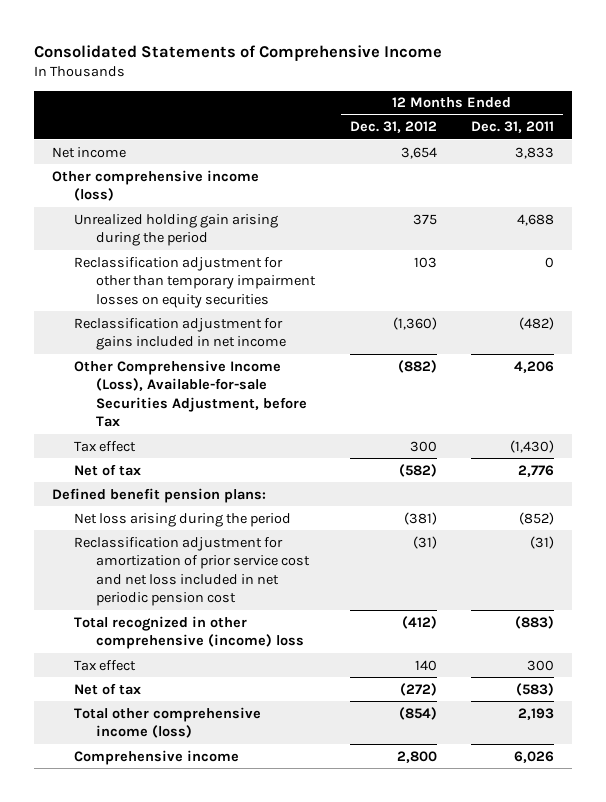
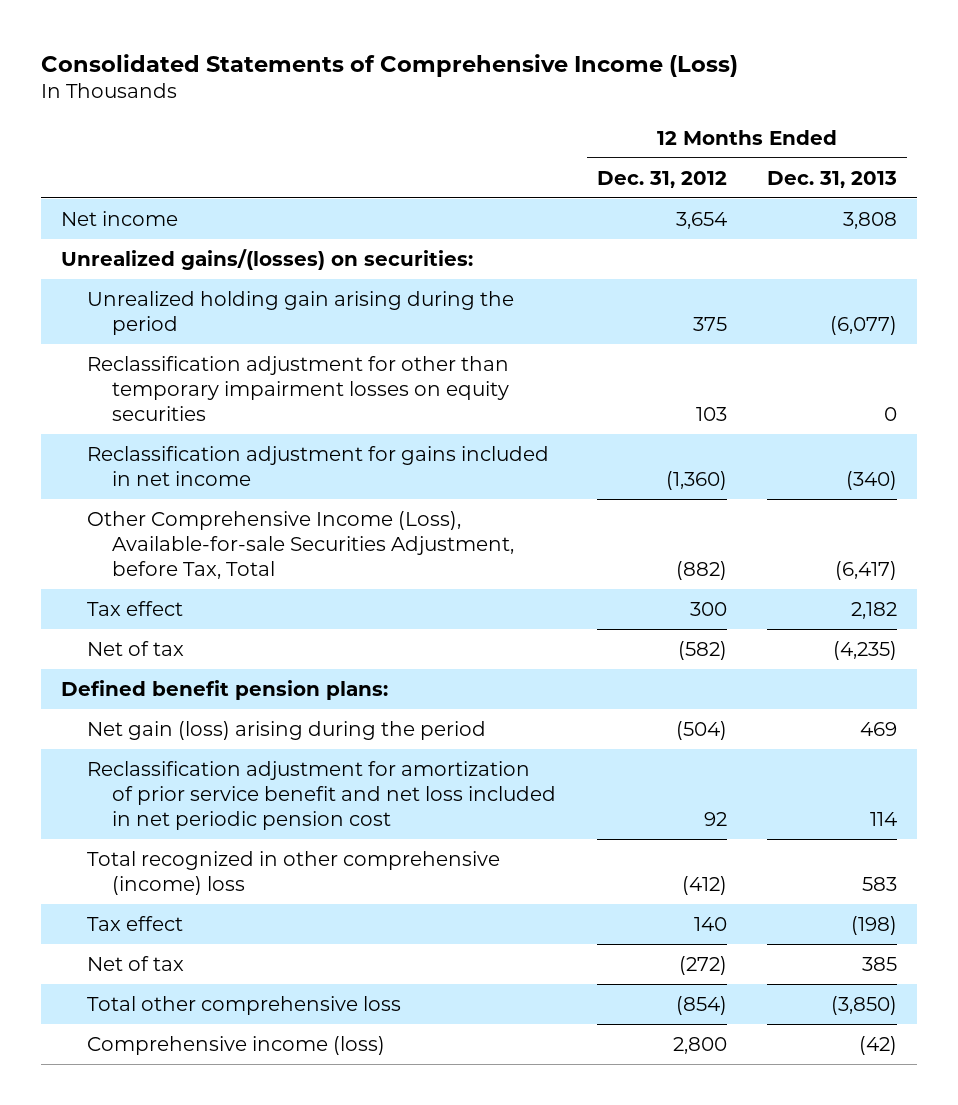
- Consolidated Statements of Comprehensive Income
+ Consolidated Statements of Comprehensive Income (Loss)
- | 12 Months Ended Dec. 31, 2012 | 12 Months Ended Dec. 31, 2011
+ | 12 Months Ended Dec. 31, 2012 | 12 Months Ended Dec. 31, 2013
- Other comprehensive income (loss)
+ Unrealized gains/(losses) on securities:
- Other Comprehensive Income (Loss), Available-for-sale Securities Adjustment, before Tax | (882) | 4,206
+ Other Comprehensive Income (Loss), Available-for-sale Securities Adjustment, before Tax, Total | (882) | (6,417)
- Net loss arising during the period | (381) | (852)
- Reclassification adjustment for amortization of prior service cost and net loss included in net periodic pension cost | (31) | (31)
+ Net gain (loss) arising during the period | (504) | 469
+ Reclassification adjustment for amortization of prior service benefit and net loss included in net periodic pension cost | 92 | 114
- Total other comprehensive income (loss) | (854) | 2,193
- Comprehensive income | 2,800 | 6,026
+ Total other comprehensive loss | (854) | (3,850)
+ Comprehensive income (loss) | 2,800 | (42)

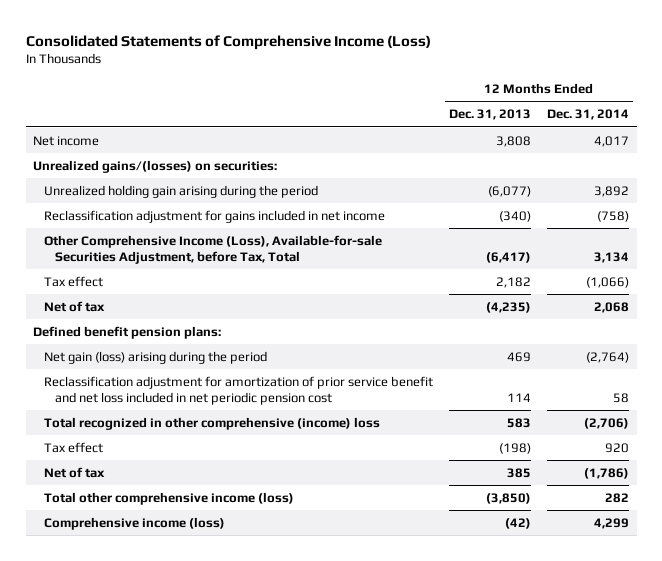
- | 12 Months Ended Dec. 31, 2012 | 12 Months Ended Dec. 31, 2013
+ | 12 Months Ended Dec. 31, 2013 | 12 Months Ended Dec. 31, 2014
- Reclassification adjustment for other than temporary impairment losses on equity securities | 103 | 0
- Total other comprehensive loss | (854) | (3,850)
+ Total other comprehensive income (loss) | (3,850) | 282

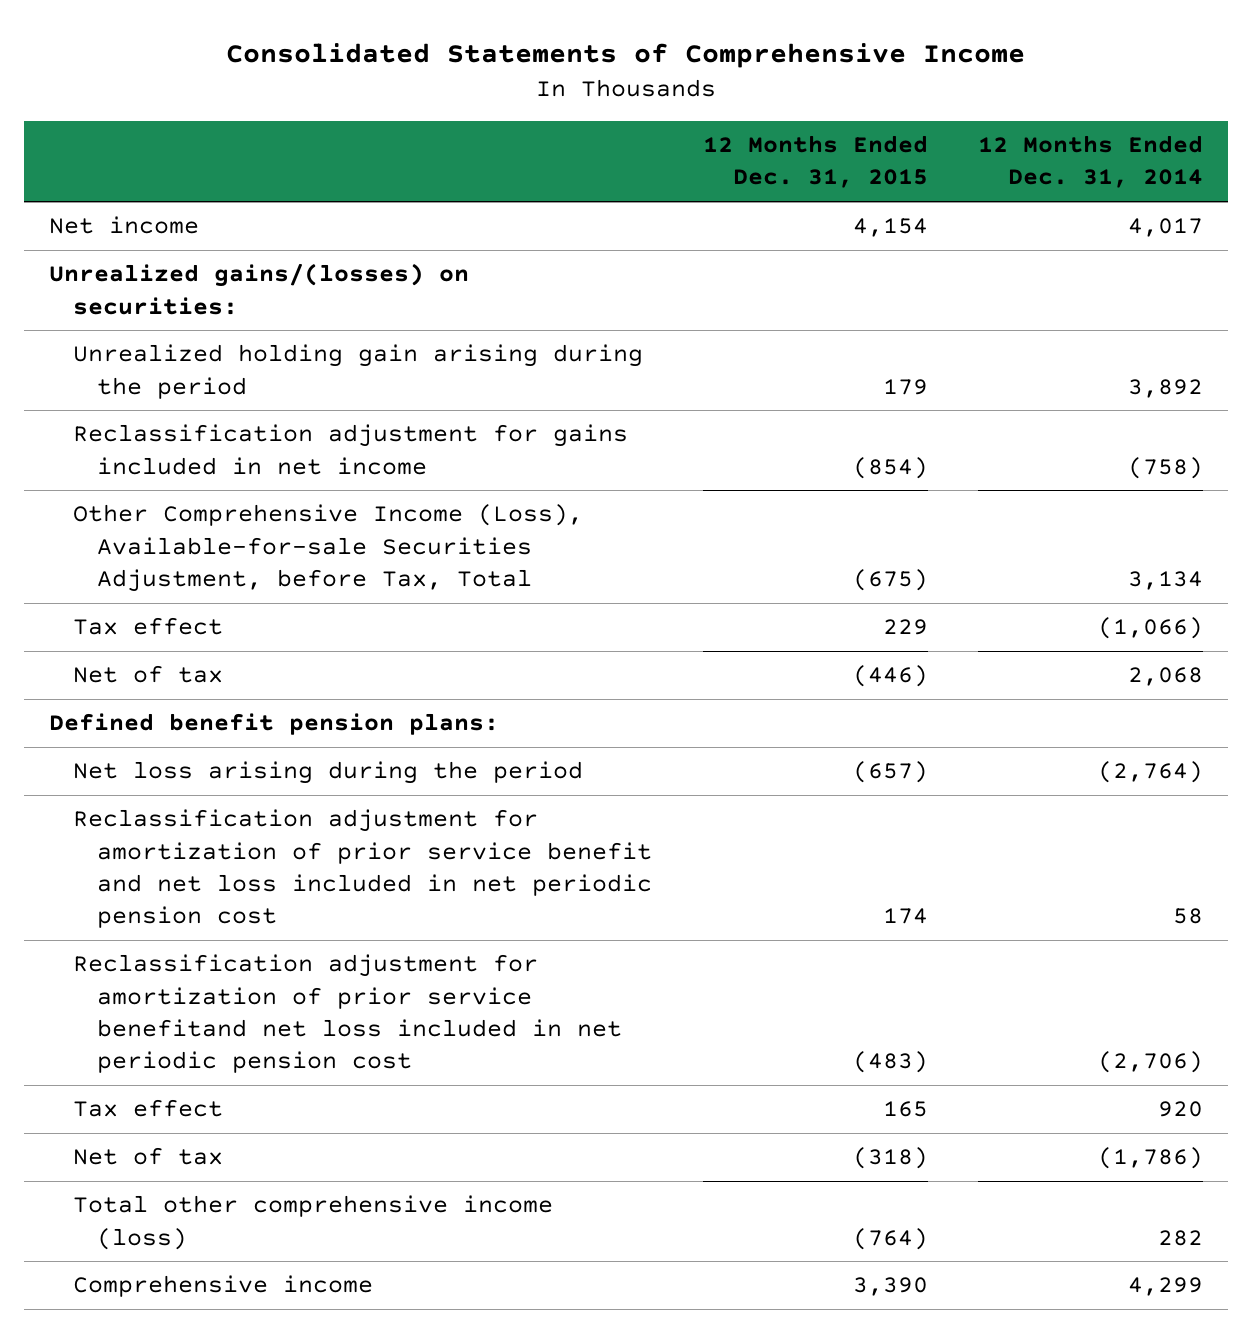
- Consolidated Statements of Comprehensive Income (Loss)
+ Consolidated Statements of Comprehensive Income
- | 12 Months Ended Dec. 31, 2013 | 12 Months Ended Dec. 31, 2014
+ | 12 Months Ended Dec. 31, 2015 | 12 Months Ended Dec. 31, 2014
- Net gain (loss) arising during the period | 469 | (2,764)
+ Net loss arising during the period | (657) | (2,764)
- Total recognized in other comprehensive (income) loss | 583 | (2,706)
+ Reclassification adjustment for amortization of prior service benefitand net loss included in net periodic pension cost | (483) | (2,706)
- Comprehensive income (loss) | (42) | 4,299
+ Comprehensive income | 3,390 | 4,299

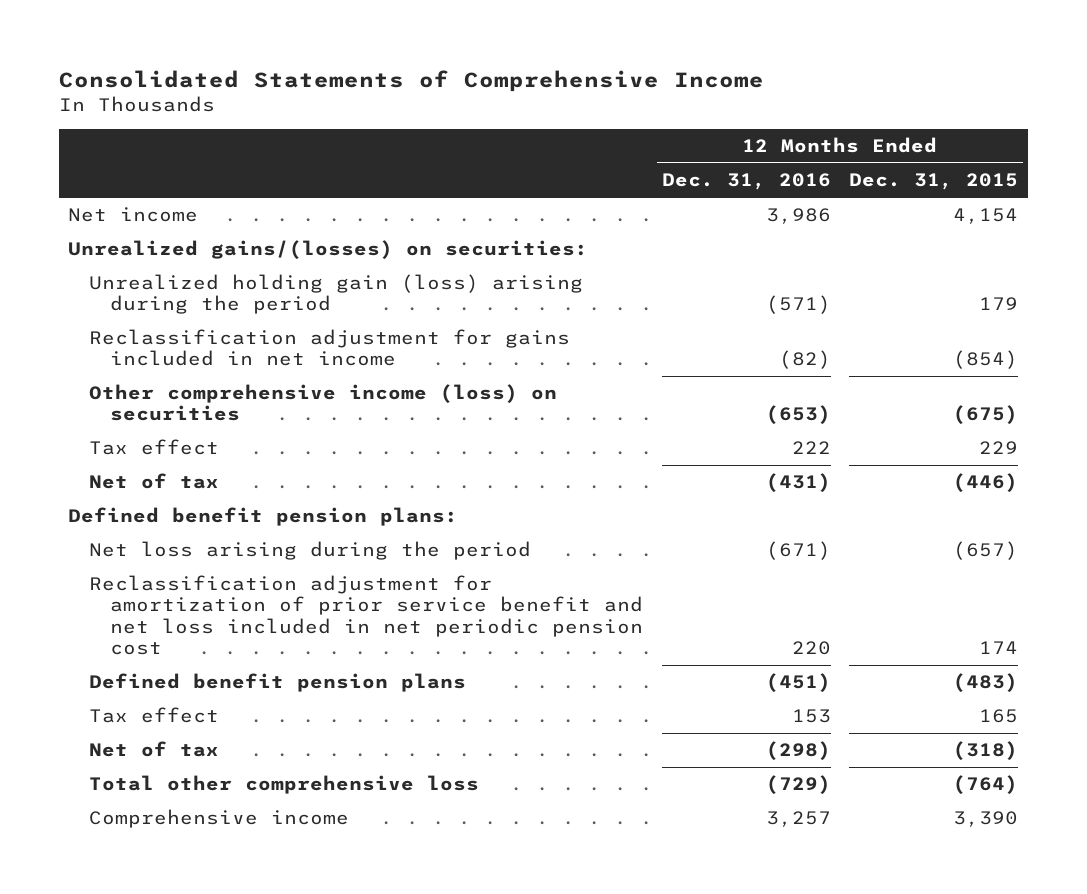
- | 12 Months Ended Dec. 31, 2015 | 12 Months Ended Dec. 31, 2014
+ | 12 Months Ended Dec. 31, 2016 | 12 Months Ended Dec. 31, 2015
- Unrealized holding gain arising during the period | 179 | 3,892
+ Unrealized holding gain (loss) arising during the period | (571) | 179
- Other Comprehensive Income (Loss), Available-for-sale Securities Adjustment, before Tax, Total | (675) | 3,134
+ Other comprehensive income (loss) on securities | (653) | (675)
- Reclassification adjustment for amortization of prior service benefitand net loss included in net periodic pension cost | (483) | (2,706)
+ Defined benefit pension plans | (451) | (483)
- Total other comprehensive income (loss) | (764) | 282
+ Total other comprehensive loss | (729) | (764)

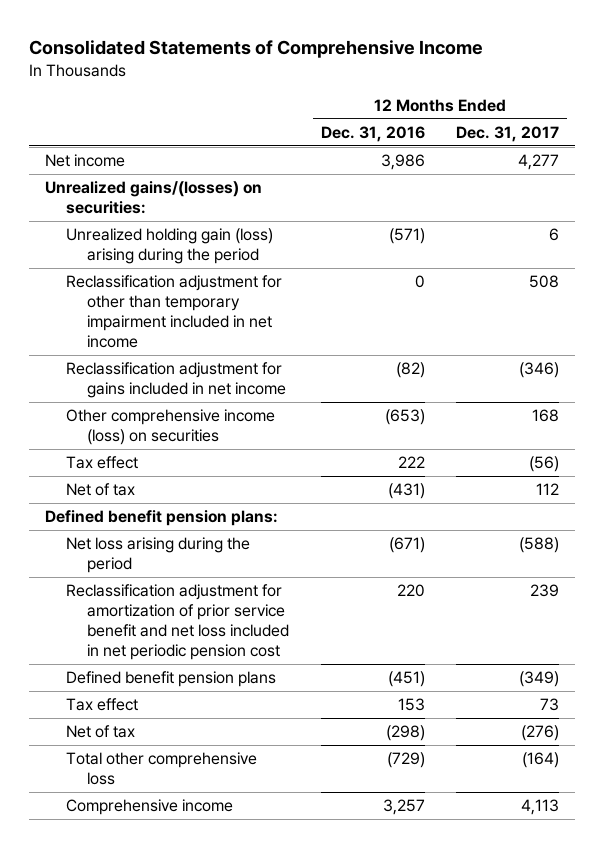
- | 12 Months Ended Dec. 31, 2016 | 12 Months Ended Dec. 31, 2015
+ | 12 Months Ended Dec. 31, 2016 | 12 Months Ended Dec. 31, 2017
+ Reclassification adjustment for other than temporary impairment included in net income | 0 | 508

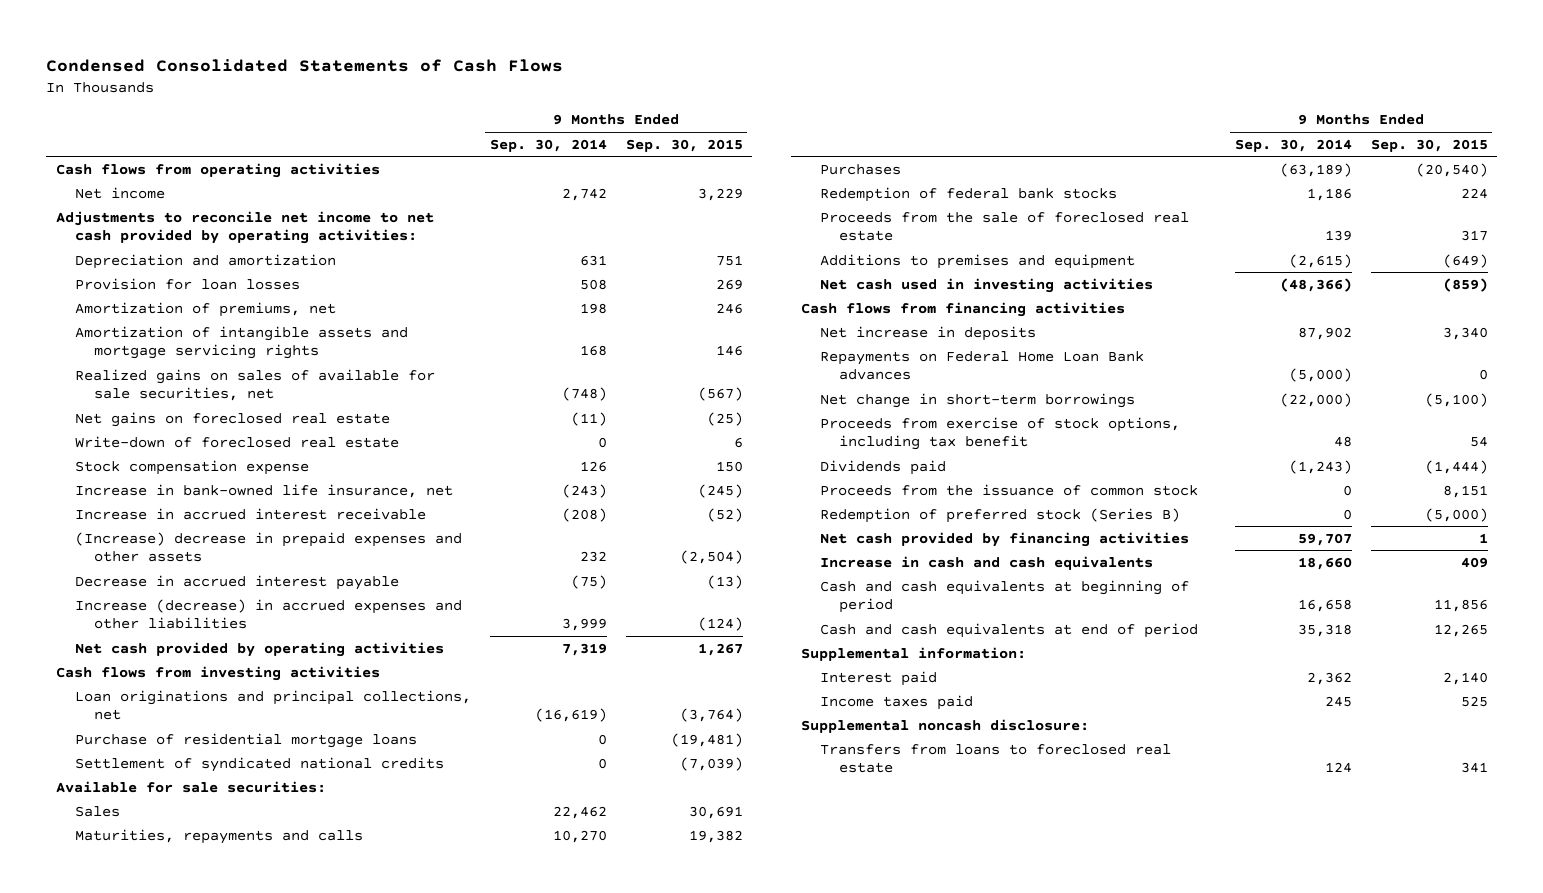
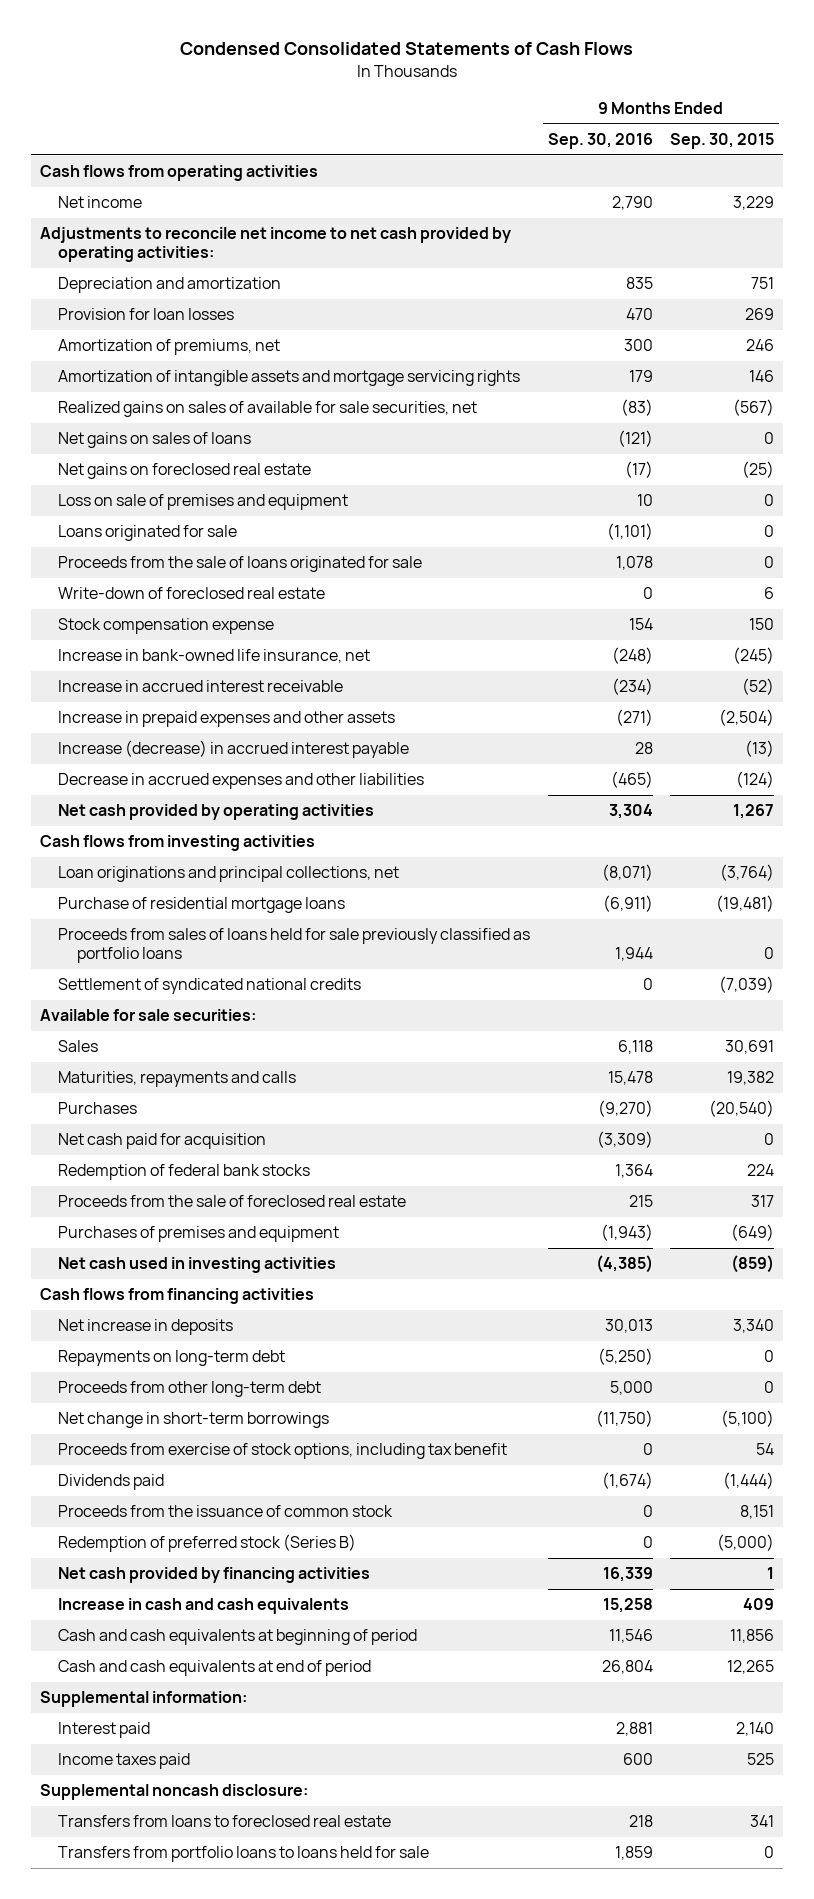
- | 9 Months Ended Sep. 30, 2014 | 9 Months Ended Sep. 30, 2015
+ | 9 Months Ended Sep. 30, 2016 | 9 Months Ended Sep. 30, 2015
+ Net gains on sales of loans | (121) | 0
+ Loss on sale of premises and equipment | 10 | 0
+ Loans originated for sale | (1,101) | 0
+ Proceeds from the sale of loans originated for sale | 1,078 | 0
- (Increase) decrease in prepaid expenses and other assets | 232 | (2,504)
- Decrease in accrued interest payable | (75) | (13)
- Increase (decrease) in accrued expenses and other liabilities | 3,999 | (124)
+ Increase in prepaid expenses and other assets | (271) | (2,504)
+ Increase (decrease) in accrued interest payable | 28 | (13)
+ Decrease in accrued expenses and other liabilities | (465) | (124)
+ Proceeds from sales of loans held for sale previously classified as portfolio loans | 1,944 | 0
+ Net cash paid for acquisition | (3,309) | 0
- Additions to premises and equipment | (2,615) | (649)
+ Purchases of premises and equipment | (1,943) | (649)
- Repayments on Federal Home Loan Bank advances | (5,000) | 0
+ Repayments on long-term debt | (5,250) | 0
+ Proceeds from other long-term debt | 5,000 | 0
+ Transfers from portfolio loans to loans held for sale | 1,859 | 0

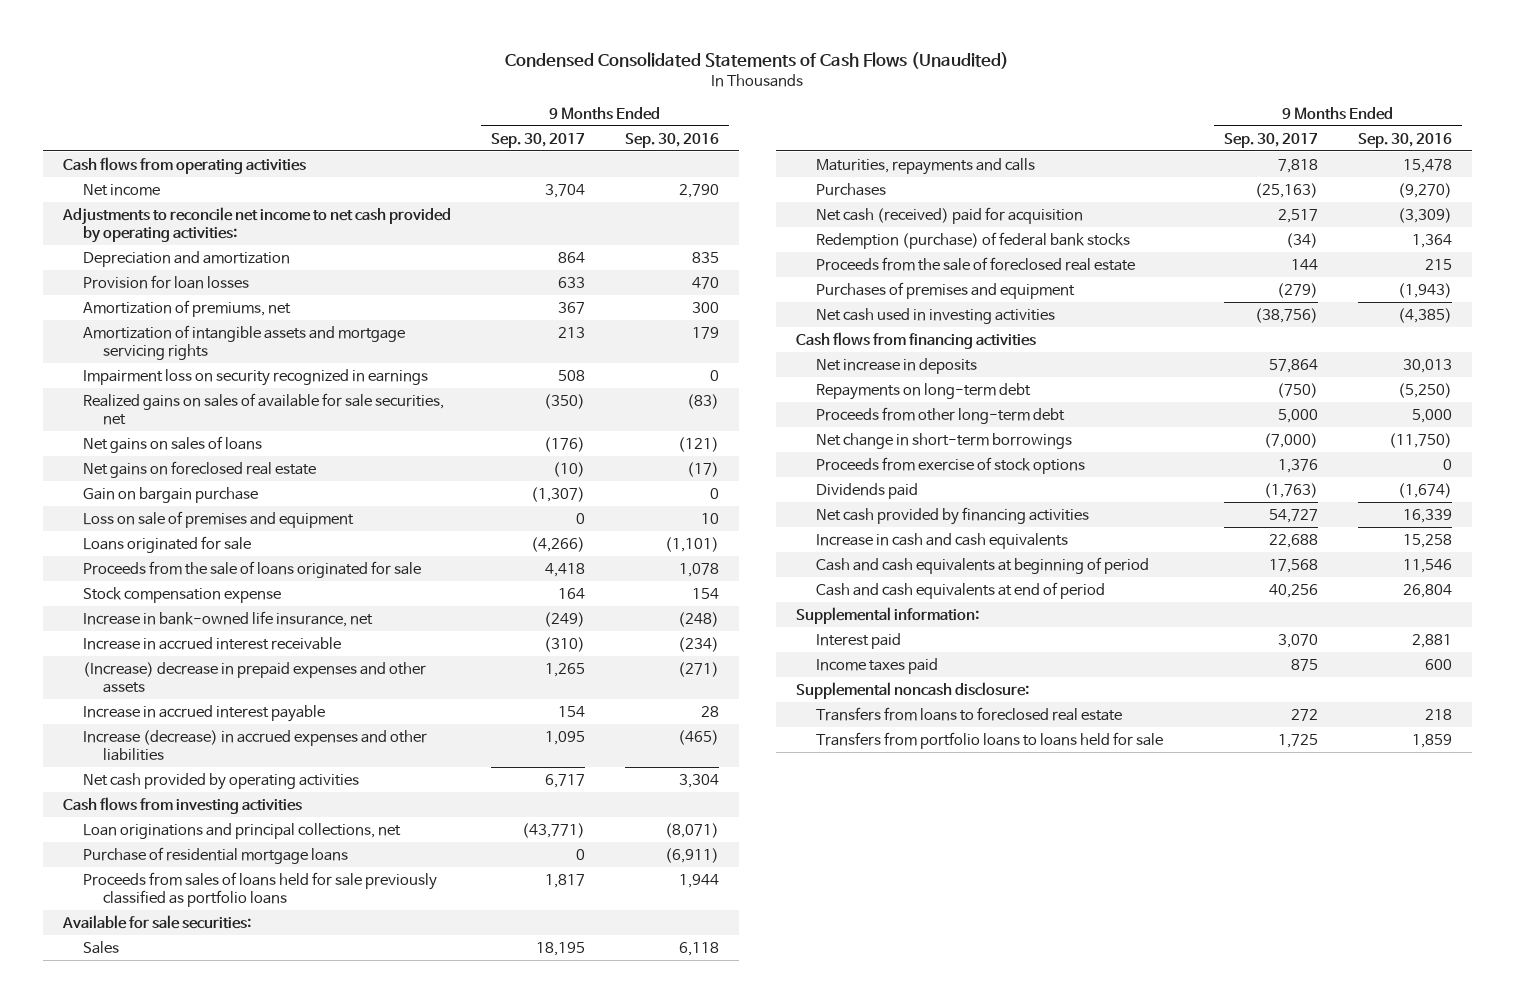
- Condensed Consolidated Statements of Cash Flows
+ Condensed Consolidated Statements of Cash Flows (Unaudited)
- | 9 Months Ended Sep. 30, 2016 | 9 Months Ended Sep. 30, 2015
+ | 9 Months Ended Sep. 30, 2017 | 9 Months Ended Sep. 30, 2016
+ Impairment loss on security recognized in earnings | 508 | 0
+ Gain on bargain purchase | (1,307) | 0
- Write-down of foreclosed real estate | 0 | 6
- Increase in prepaid expenses and other assets | (271) | (2,504)
- Increase (decrease) in accrued interest payable | 28 | (13)
- Decrease in accrued expenses and other liabilities | (465) | (124)
+ (Increase) decrease in prepaid expenses and other assets | 1,265 | (271)
+ Increase in accrued interest payable | 154 | 28
+ Increase (decrease) in accrued expenses and other liabilities | 1,095 | (465)
- Settlement of syndicated national credits | 0 | (7,039)
- Net cash paid for acquisition | (3,309) | 0
- Redemption of federal bank stocks | 1,364 | 224
+ Net cash (received) paid for acquisition | 2,517 | (3,309)
+ Redemption (purchase) of federal bank stocks | (34) | 1,364
- Proceeds from exercise of stock options, including tax benefit | 0 | 54
+ Proceeds from exercise of stock options | 1,376 | 0
- Proceeds from the issuance of common stock | 0 | 8,151
- Redemption of preferred stock (Series B) | 0 | (5,000)

